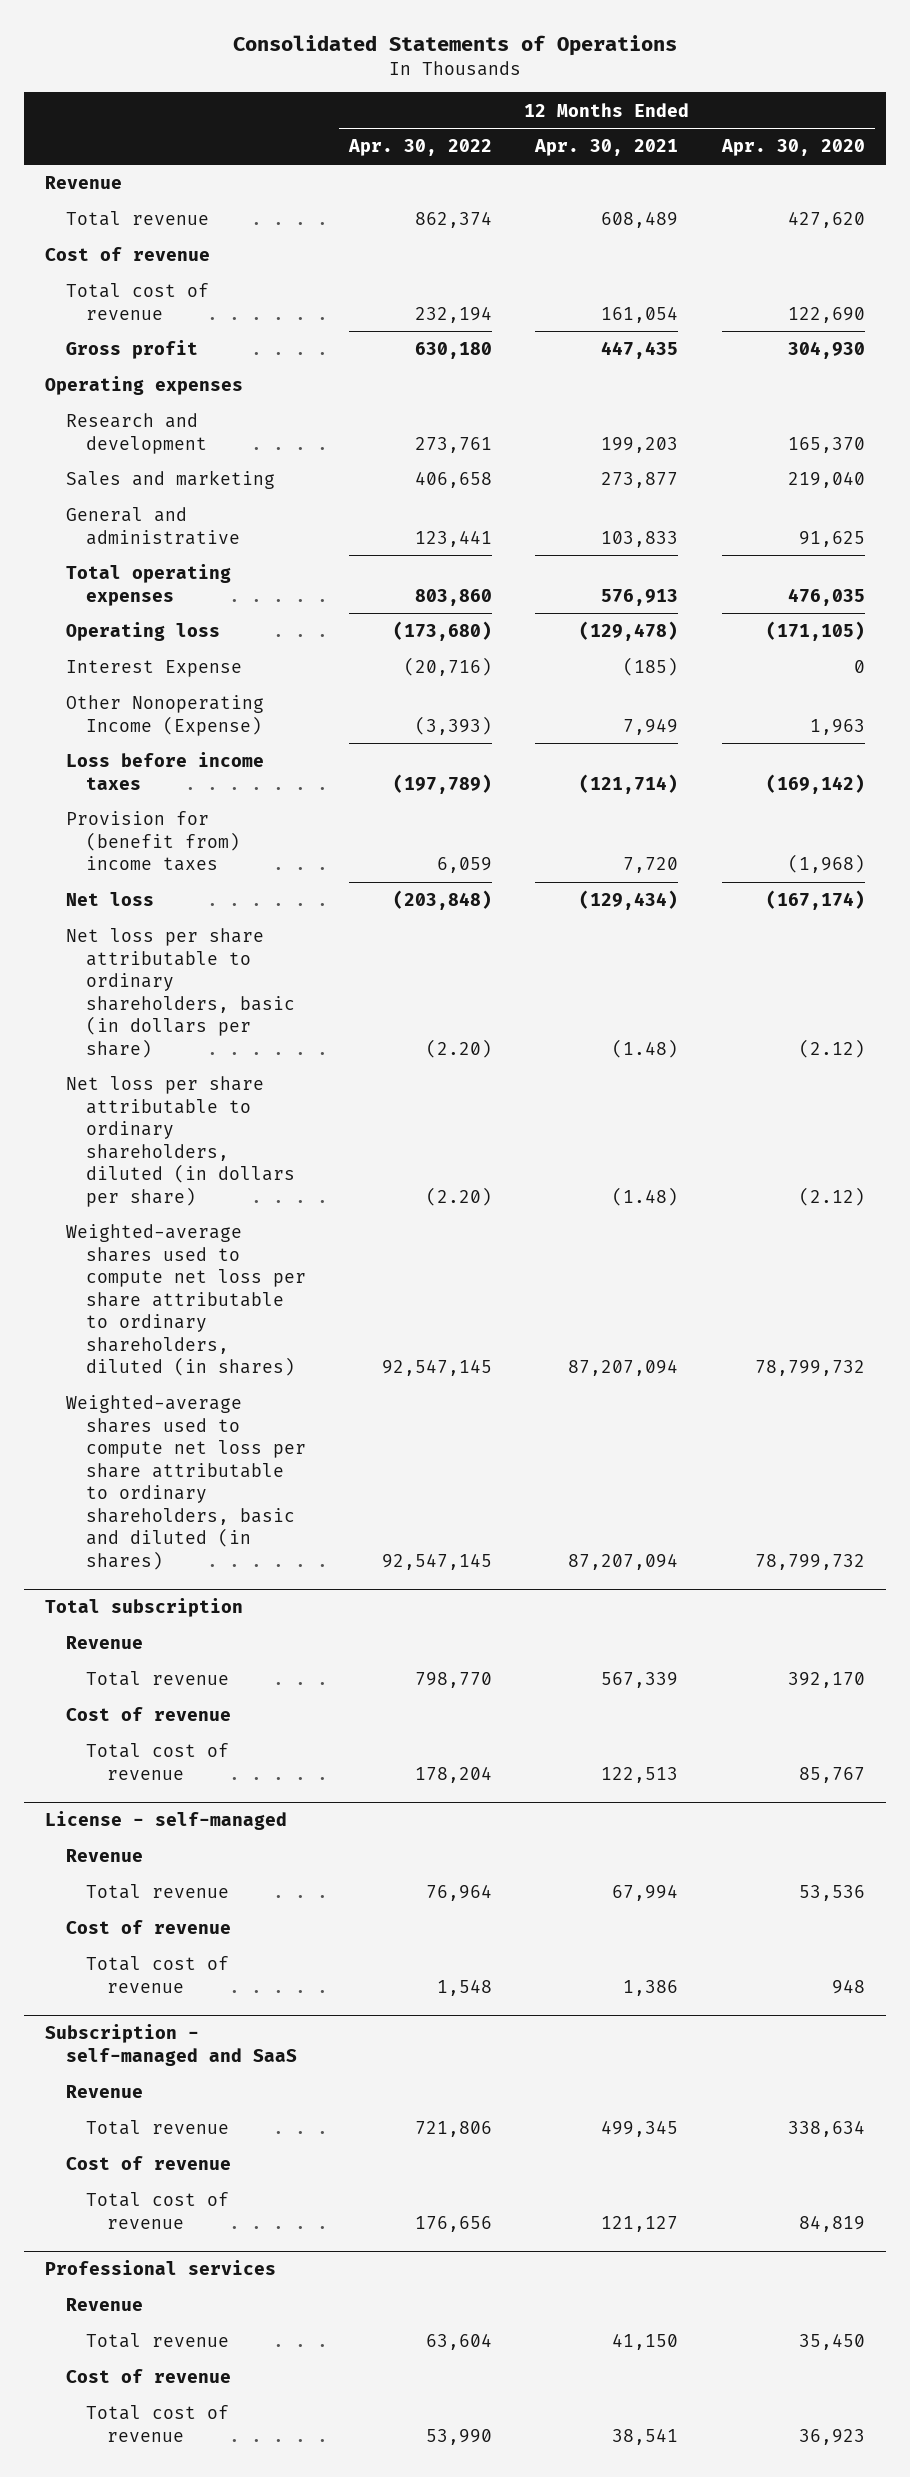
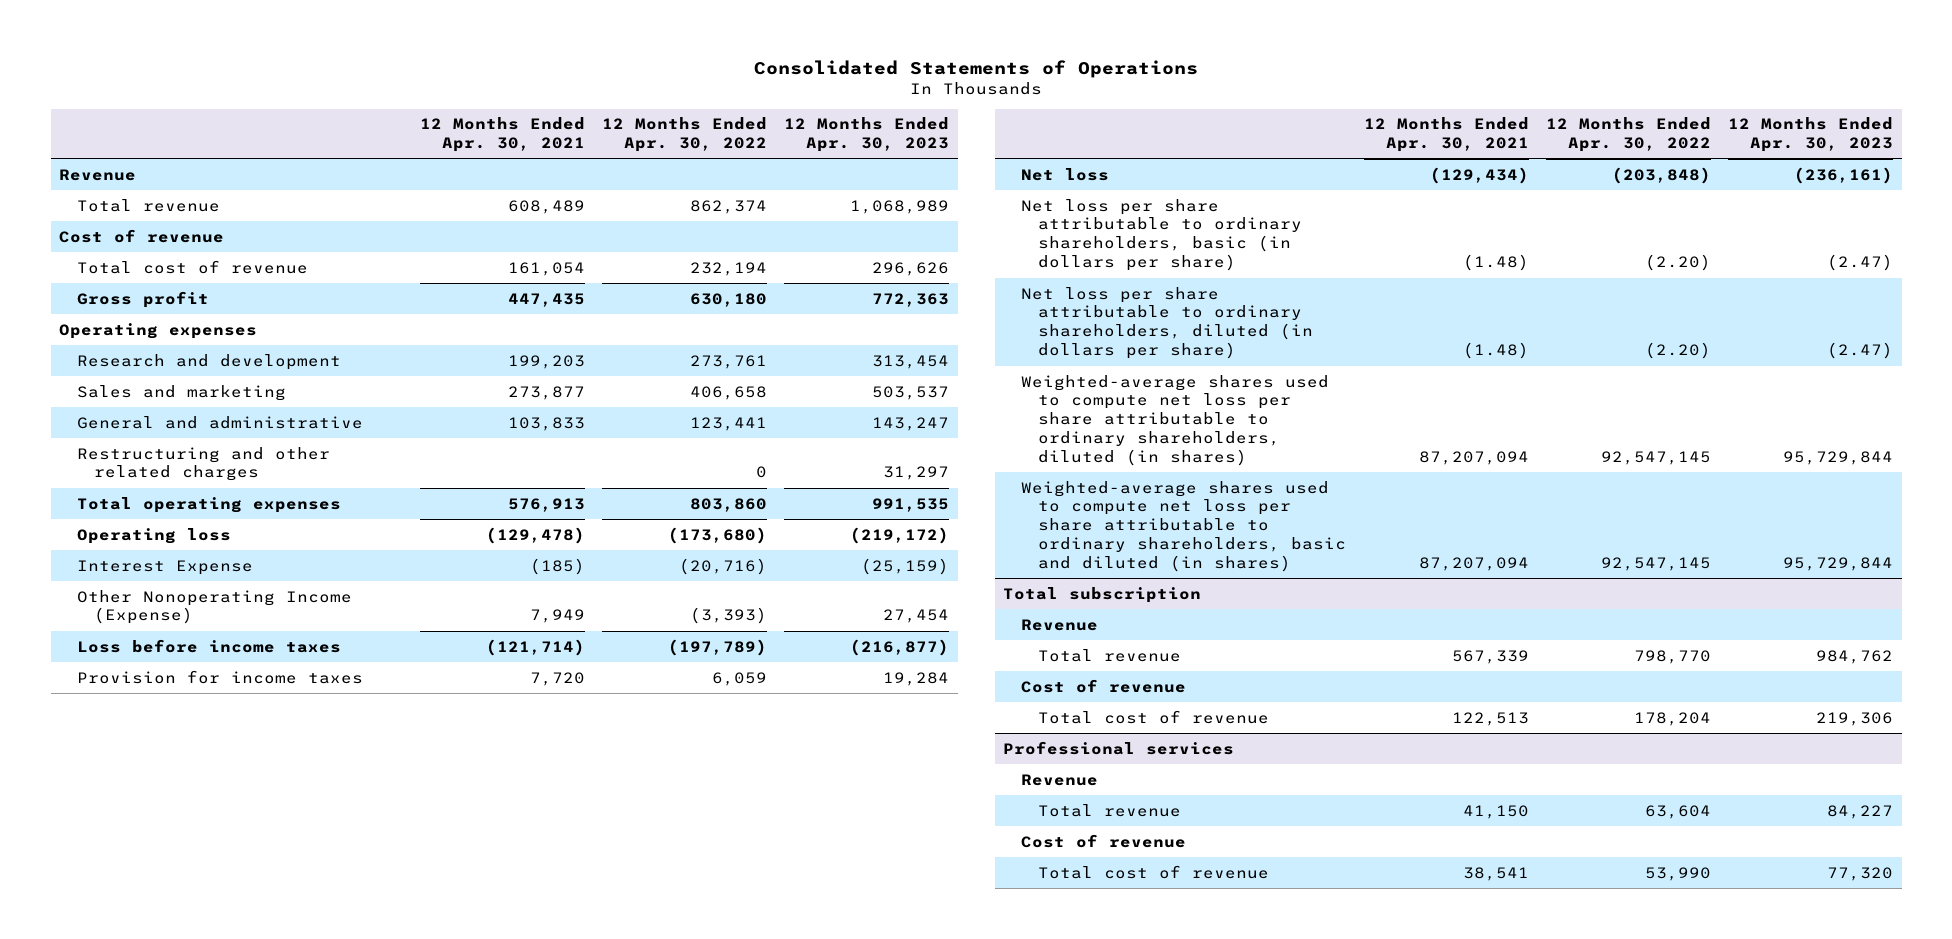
- | 12 Months Ended Apr. 30, 2022 | 12 Months Ended Apr. 30, 2021 | 12 Months Ended Apr. 30, 2020
+ | 12 Months Ended Apr. 30, 2021 | 12 Months Ended Apr. 30, 2022 | 12 Months Ended Apr. 30, 2023
+ Restructuring and other related charges | | 0 | 31,297
- Provision for (benefit from) income taxes | 6,059 | 7,720 | (1,968)
+ Provision for income taxes | 7,720 | 6,059 | 19,284
- License - self-managed
- Revenue
- Total revenue | 76,964 | 67,994 | 53,536
- Cost of revenue
- Total cost of revenue | 1,548 | 1,386 | 948
- Subscription - self-managed and SaaS
- Revenue
- Total revenue | 721,806 | 499,345 | 338,634
- Cost of revenue
- Total cost of revenue | 176,656 | 121,127 | 84,819

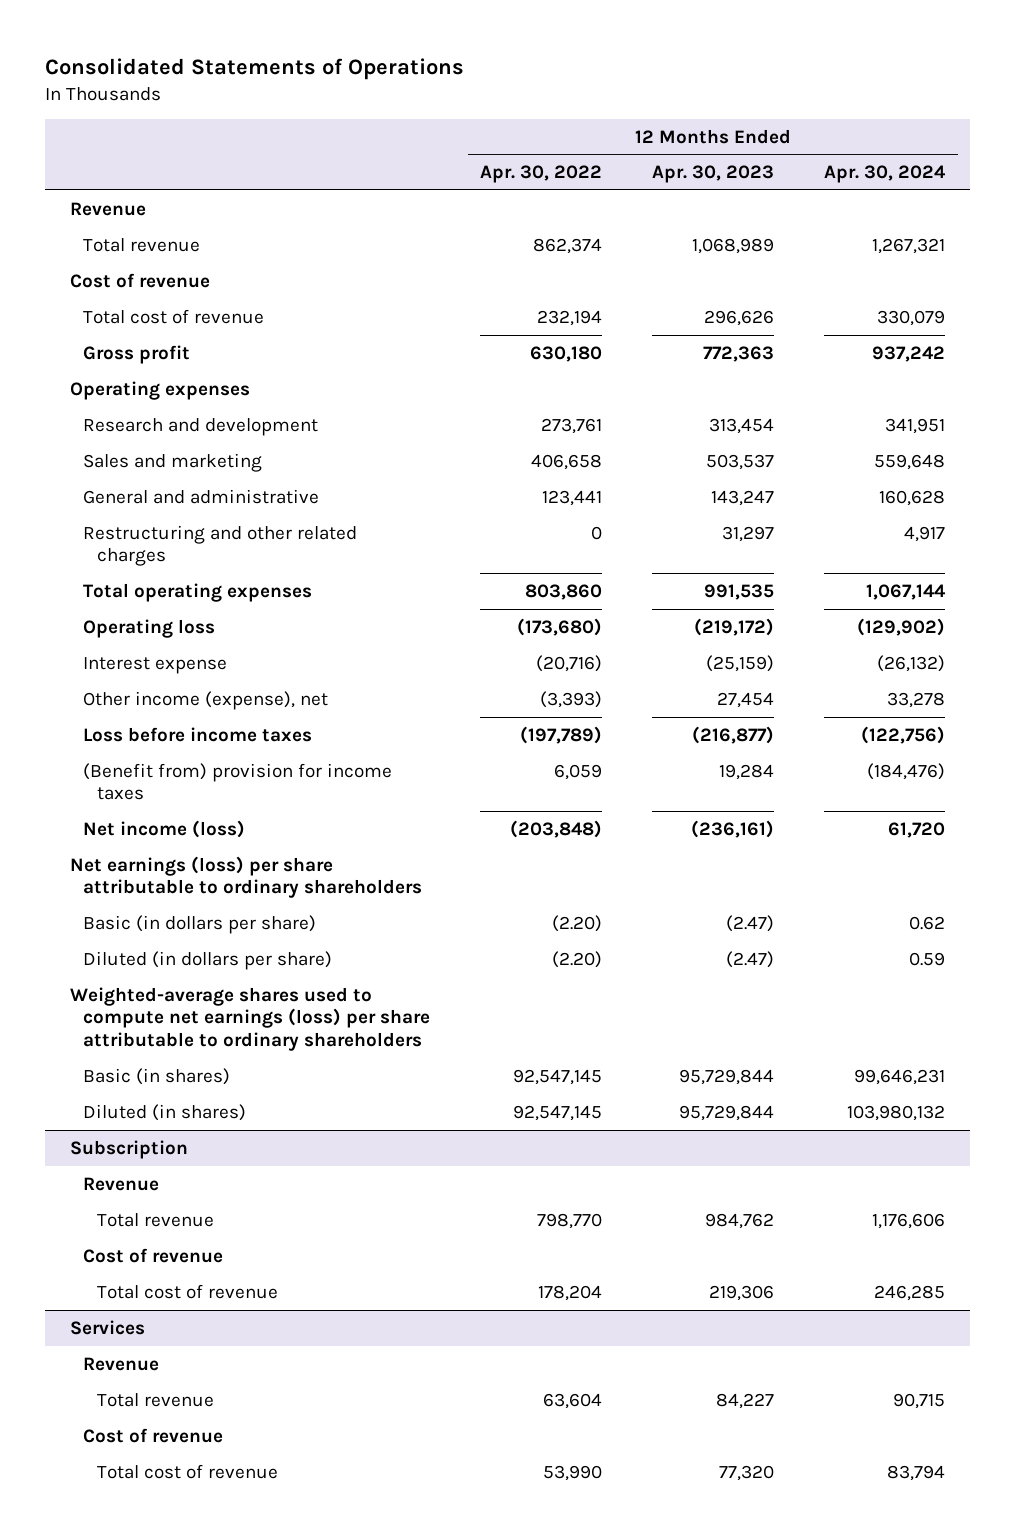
- | 12 Months Ended Apr. 30, 2021 | 12 Months Ended Apr. 30, 2022 | 12 Months Ended Apr. 30, 2023
+ | 12 Months Ended Apr. 30, 2022 | 12 Months Ended Apr. 30, 2023 | 12 Months Ended Apr. 30, 2024
- Interest Expense | (185) | (20,716) | (25,159)
- Other Nonoperating Income (Expense) | 7,949 | (3,393) | 27,454
+ Interest expense | (20,716) | (25,159) | (26,132)
+ Other income (expense), net | (3,393) | 27,454 | 33,278
- Provision for income taxes | 7,720 | 6,059 | 19,284
- Net loss | (129,434) | (203,848) | (236,161)
- Net loss per share attributable to ordinary shareholders, basic (in dollars per share) | (1.48) | (2.20) | (2.47)
- Net loss per share attributable to ordinary shareholders, diluted (in dollars per share) | (1.48) | (2.20) | (2.47)
- Weighted-average shares used to compute net loss per share attributable to ordinary shareholders, diluted (in shares) | 87,207,094 | 92,547,145 | 95,729,844
- Weighted-average shares used to compute net loss per share attributable to ordinary shareholders, basic and diluted (in shares) | 87,207,094 | 92,547,145 | 95,729,844
- Total subscription
+ (Benefit from) provision for income taxes | 6,059 | 19,284 | (184,476)
+ Net income (loss) | (203,848) | (236,161) | 61,720
+ Net earnings (loss) per share attributable to ordinary shareholders
+ Basic (in dollars per share) | (2.20) | (2.47) | 0.62
+ Diluted (in dollars per share) | (2.20) | (2.47) | 0.59
+ Weighted-average shares used to compute net earnings (loss) per share attributable to ordinary shareholders
+ Basic (in shares) | 92,547,145 | 95,729,844 | 99,646,231
+ Diluted (in shares) | 92,547,145 | 95,729,844 | 103,980,132
+ Subscription
- Professional services
+ Services

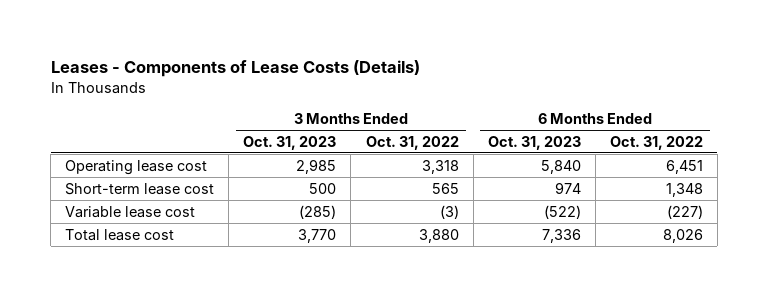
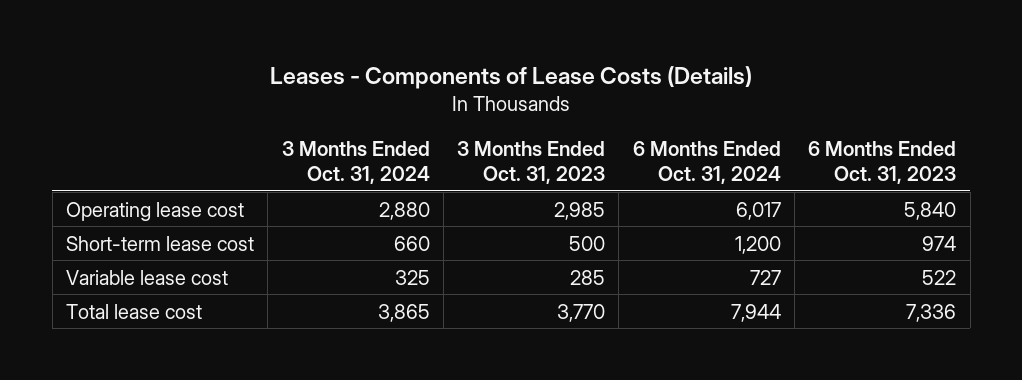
- | 3 Months Ended Oct. 31, 2023 | 3 Months Ended Oct. 31, 2022 | 6 Months Ended Oct. 31, 2023 | 6 Months Ended Oct. 31, 2022
+ | 3 Months Ended Oct. 31, 2024 | 3 Months Ended Oct. 31, 2023 | 6 Months Ended Oct. 31, 2024 | 6 Months Ended Oct. 31, 2023
- Variable lease cost | (285) | (3) | (522) | (227)
+ Variable lease cost | 325 | 285 | 727 | 522

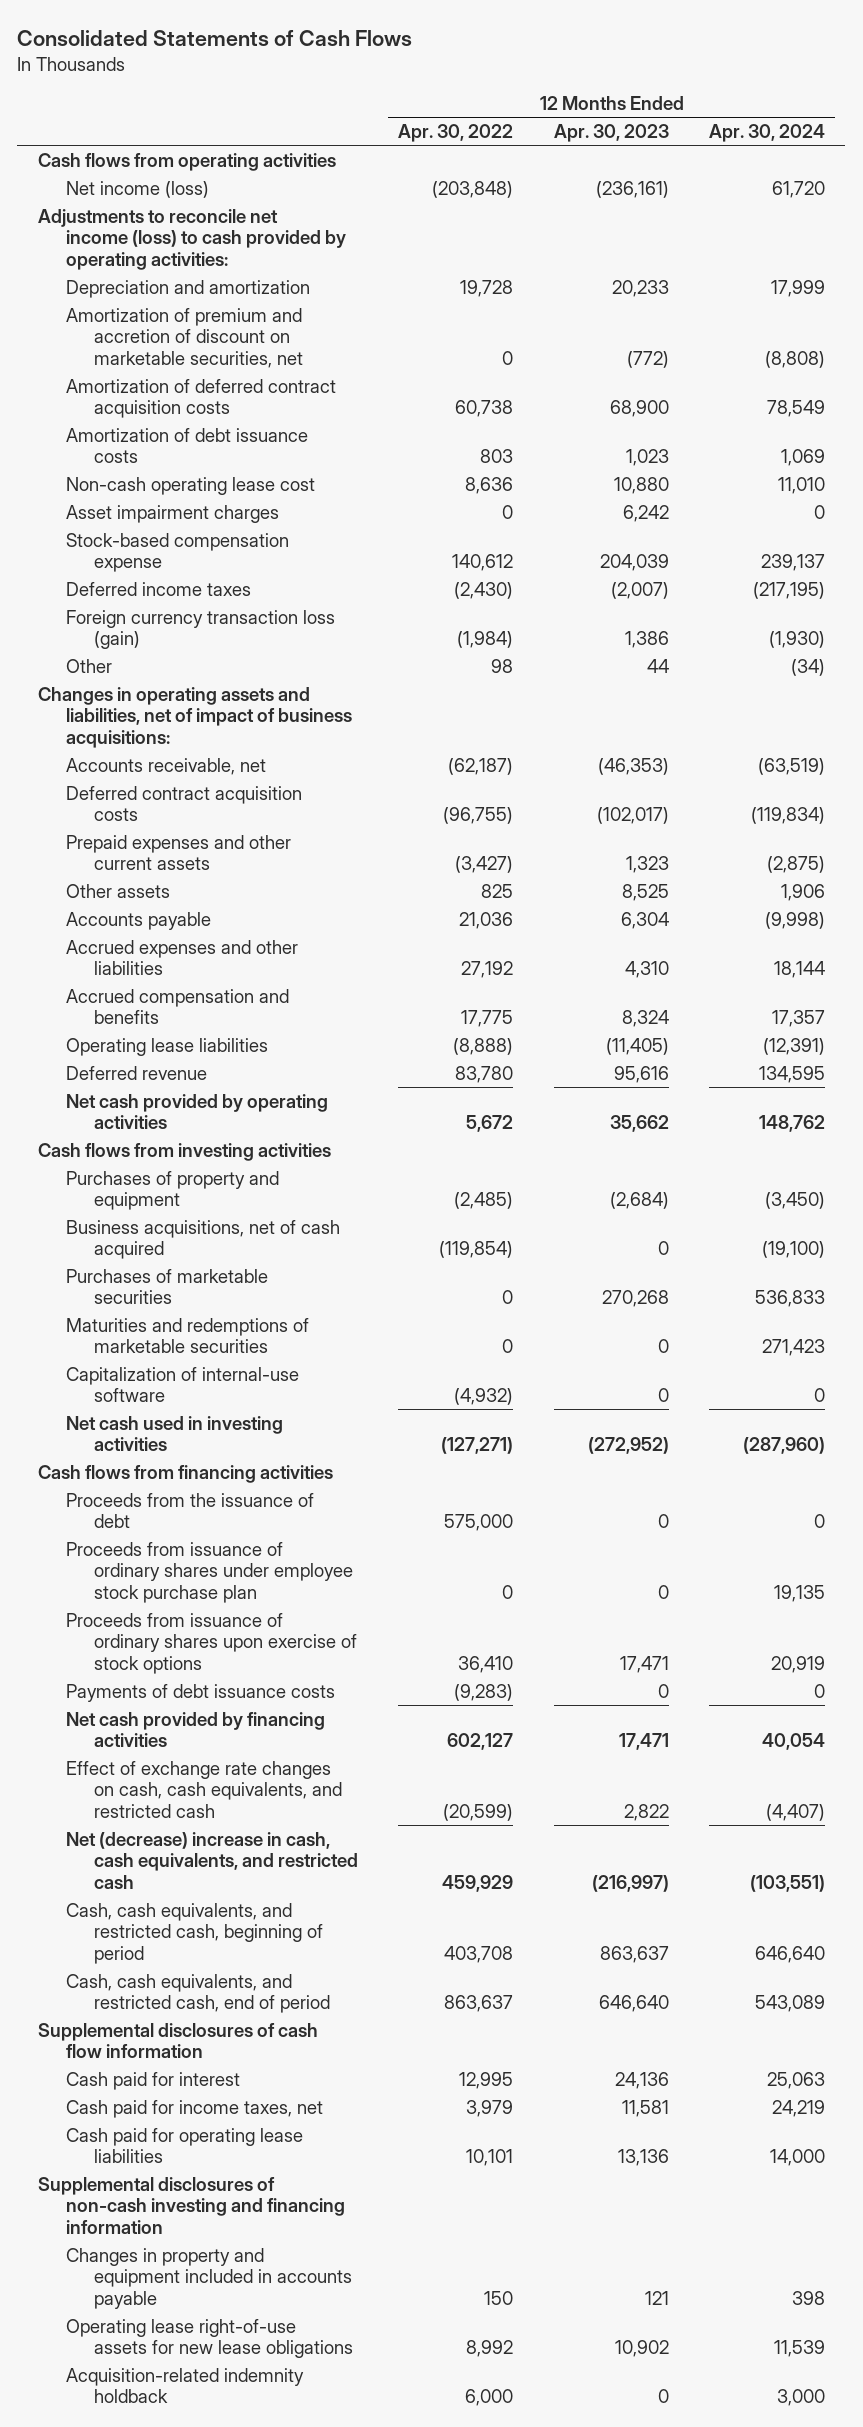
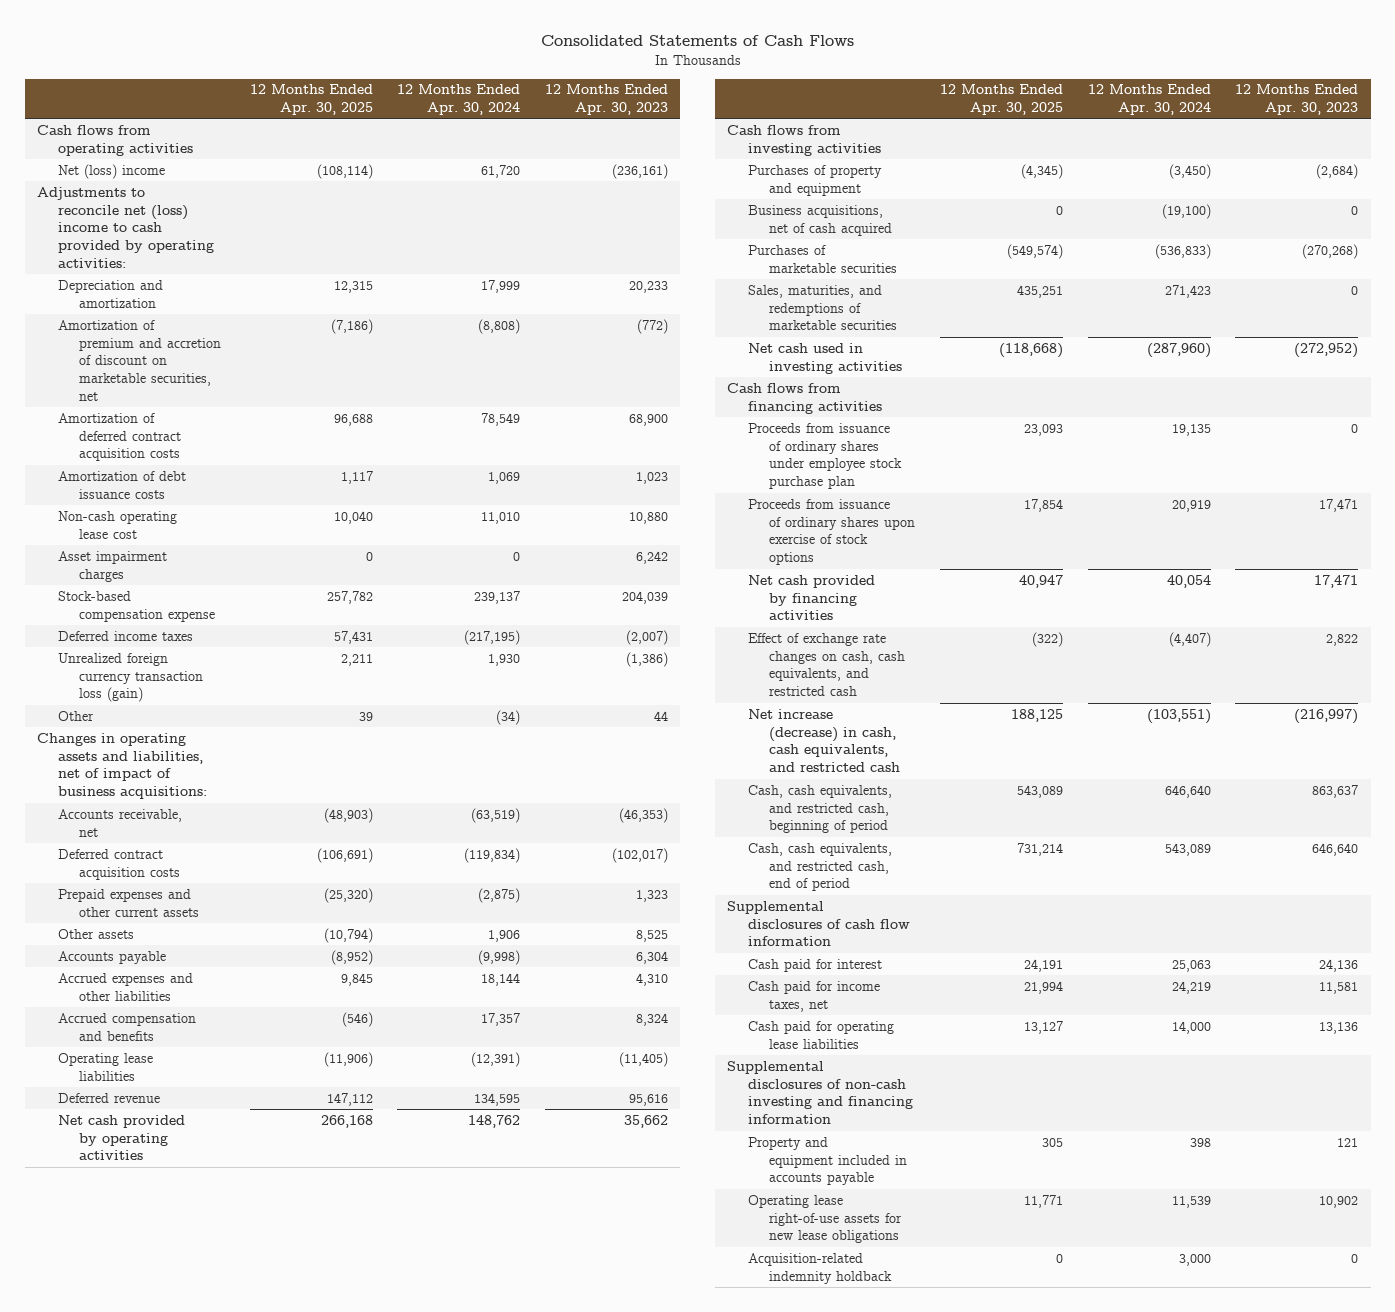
- | 12 Months Ended Apr. 30, 2022 | 12 Months Ended Apr. 30, 2023 | 12 Months Ended Apr. 30, 2024
+ | 12 Months Ended Apr. 30, 2025 | 12 Months Ended Apr. 30, 2024 | 12 Months Ended Apr. 30, 2023
- Net income (loss) | (203,848) | (236,161) | 61,720
- Adjustments to reconcile net income (loss) to cash provided by operating activities:
+ Net (loss) income | (108,114) | 61,720 | (236,161)
+ Adjustments to reconcile net (loss) income to cash provided by operating activities:
- Foreign currency transaction loss (gain) | (1,984) | 1,386 | (1,930)
+ Unrealized foreign currency transaction loss (gain) | 2,211 | 1,930 | (1,386)
- Purchases of marketable securities | 0 | 270,268 | 536,833
- Maturities and redemptions of marketable securities | 0 | 0 | 271,423
- Capitalization of internal-use software | (4,932) | 0 | 0
+ Purchases of marketable securities | (549,574) | (536,833) | (270,268)
+ Sales, maturities, and redemptions of marketable securities | 435,251 | 271,423 | 0
- Proceeds from the issuance of debt | 575,000 | 0 | 0
- Payments of debt issuance costs | (9,283) | 0 | 0
- Net (decrease) increase in cash, cash equivalents, and restricted cash | 459,929 | (216,997) | (103,551)
+ Net increase (decrease) in cash, cash equivalents, and restricted cash | 188,125 | (103,551) | (216,997)
- Changes in property and equipment included in accounts payable | 150 | 121 | 398
+ Property and equipment included in accounts payable | 305 | 398 | 121

